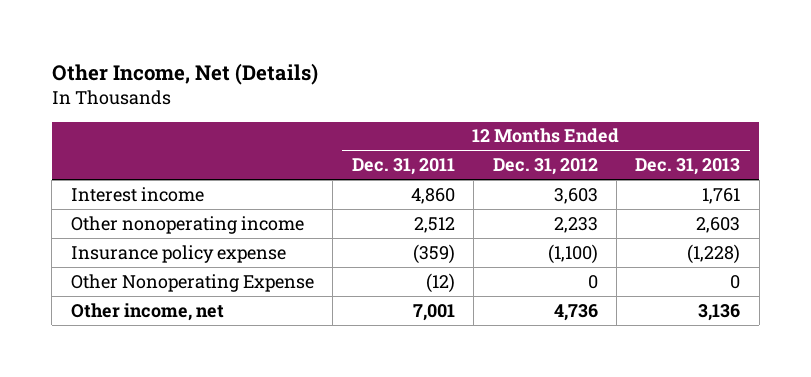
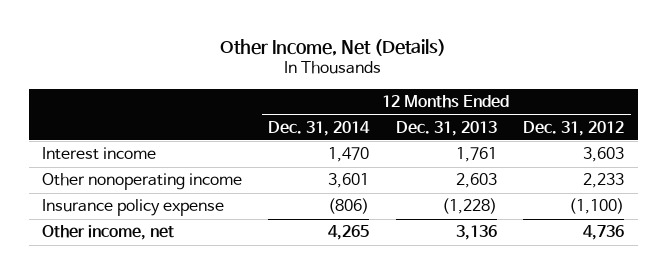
- | 12 Months Ended Dec. 31, 2011 | 12 Months Ended Dec. 31, 2012 | 12 Months Ended Dec. 31, 2013
+ | 12 Months Ended Dec. 31, 2014 | 12 Months Ended Dec. 31, 2013 | 12 Months Ended Dec. 31, 2012
- Other Nonoperating Expense | (12) | 0 | 0

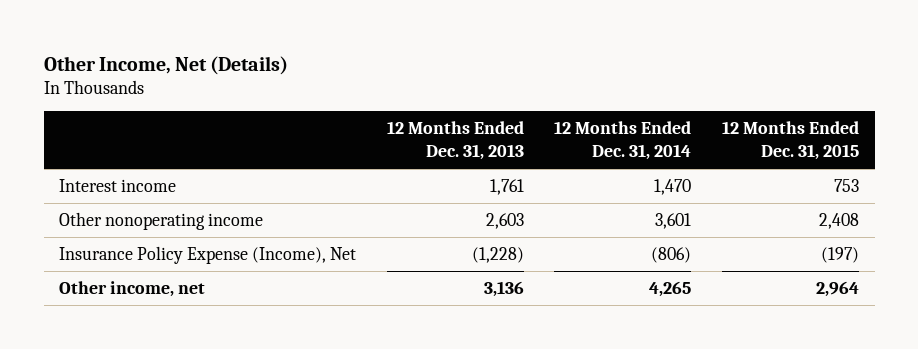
- | 12 Months Ended Dec. 31, 2014 | 12 Months Ended Dec. 31, 2013 | 12 Months Ended Dec. 31, 2012
+ | 12 Months Ended Dec. 31, 2013 | 12 Months Ended Dec. 31, 2014 | 12 Months Ended Dec. 31, 2015
- Insurance policy expense | (806) | (1,228) | (1,100)
+ Insurance Policy Expense (Income), Net | (1,228) | (806) | (197)

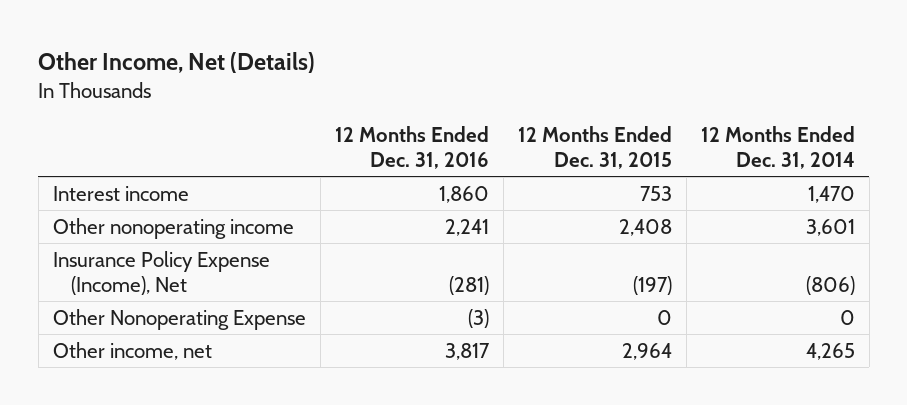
- | 12 Months Ended Dec. 31, 2013 | 12 Months Ended Dec. 31, 2014 | 12 Months Ended Dec. 31, 2015
+ | 12 Months Ended Dec. 31, 2016 | 12 Months Ended Dec. 31, 2015 | 12 Months Ended Dec. 31, 2014
+ Other Nonoperating Expense | (3) | 0 | 0

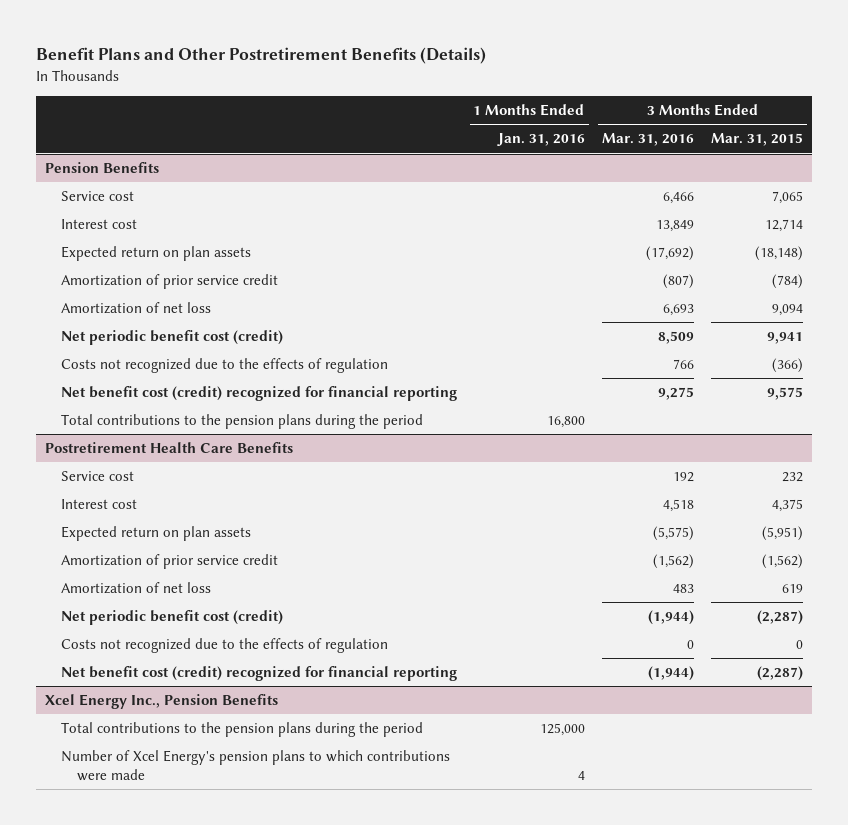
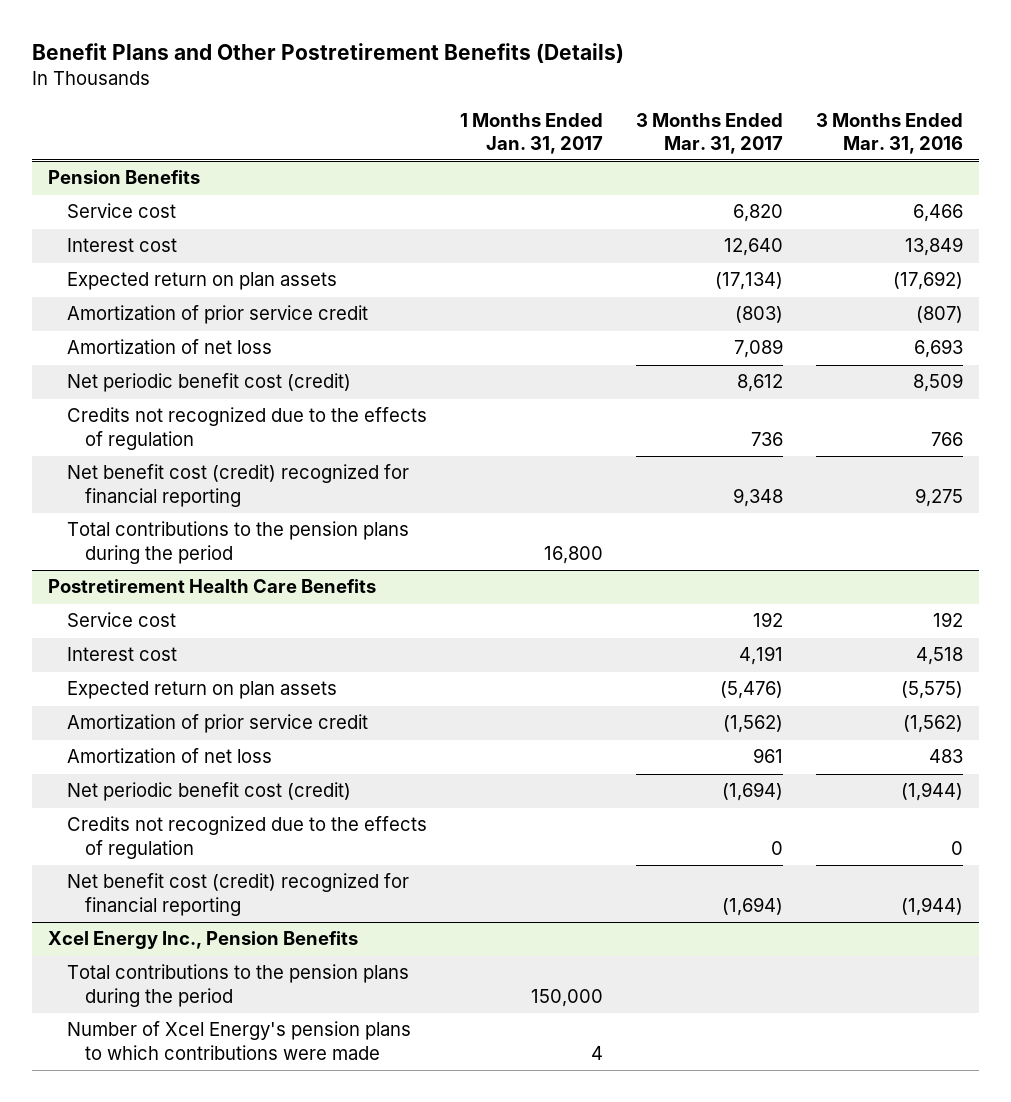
- | 1 Months Ended Jan. 31, 2016 | 3 Months Ended Mar. 31, 2016 | 3 Months Ended Mar. 31, 2015
+ | 1 Months Ended Jan. 31, 2017 | 3 Months Ended Mar. 31, 2017 | 3 Months Ended Mar. 31, 2016
@ Pension Benefits
- Costs not recognized due to the effects of regulation | | 766 | (366)
+ Credits not recognized due to the effects of regulation | | 736 | 766
@ Postretirement Health Care Benefits
- Costs not recognized due to the effects of regulation | | 0 | 0
+ Credits not recognized due to the effects of regulation | | 0 | 0

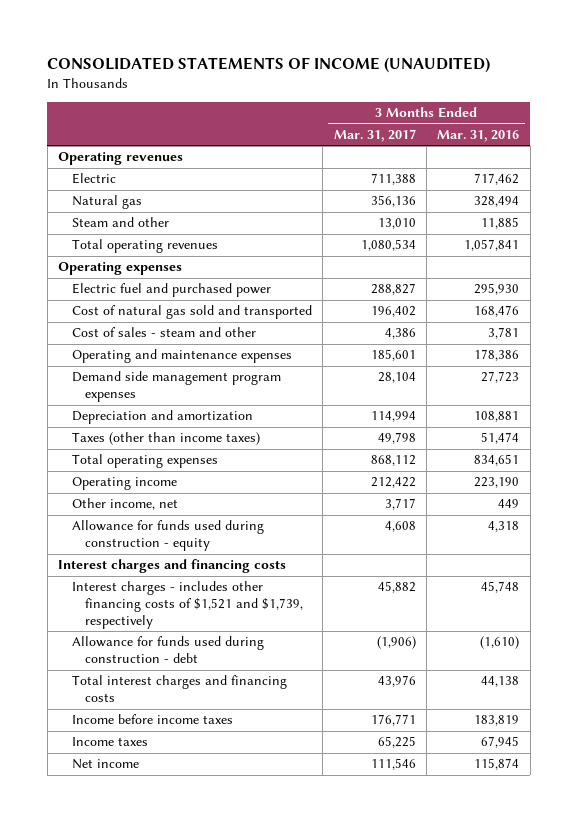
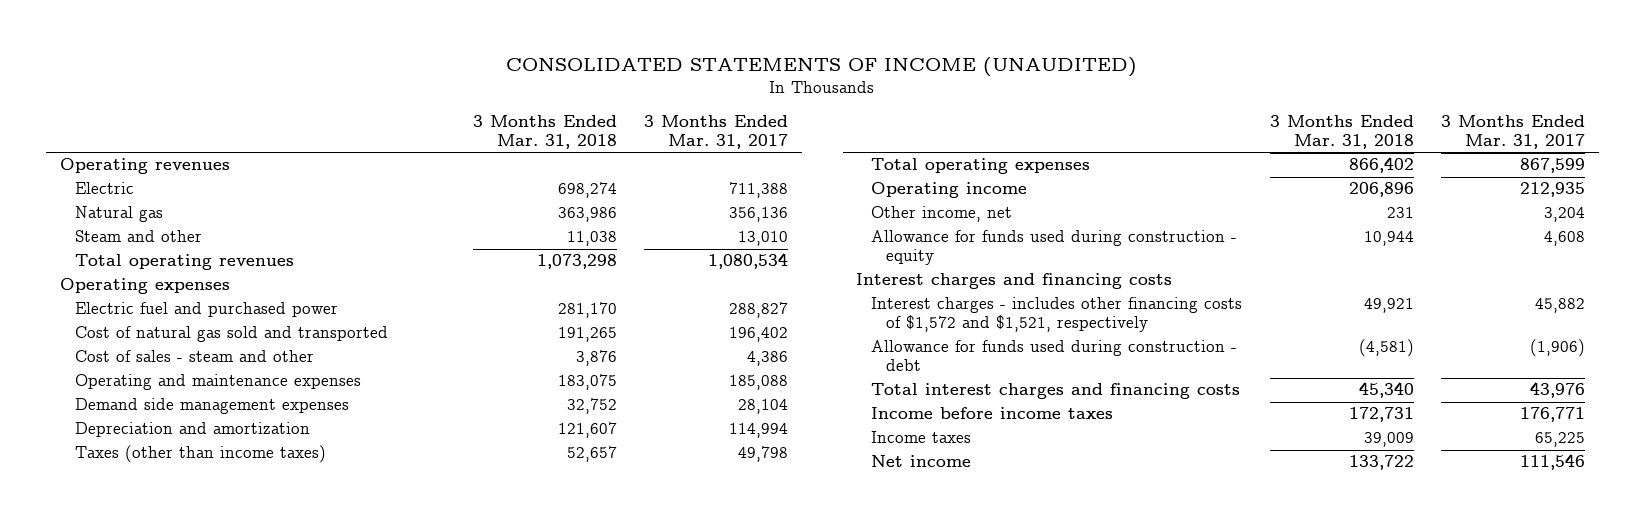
- | 3 Months Ended Mar. 31, 2017 | 3 Months Ended Mar. 31, 2016
+ | 3 Months Ended Mar. 31, 2018 | 3 Months Ended Mar. 31, 2017
- Operating and maintenance expenses | 185,601 | 178,386
- Demand side management program expenses | 28,104 | 27,723
+ Operating and maintenance expenses | 183,075 | 185,088
+ Demand side management expenses | 32,752 | 28,104
- Total operating expenses | 868,112 | 834,651
- Operating income | 212,422 | 223,190
- Other income, net | 3,717 | 449
+ Total operating expenses | 866,402 | 867,599
+ Operating income | 206,896 | 212,935
+ Other income, net | 231 | 3,204
- Interest charges - includes other financing costs of $1,521 and $1,739, respectively | 45,882 | 45,748
+ Interest charges - includes other financing costs of $1,572 and $1,521, respectively | 49,921 | 45,882

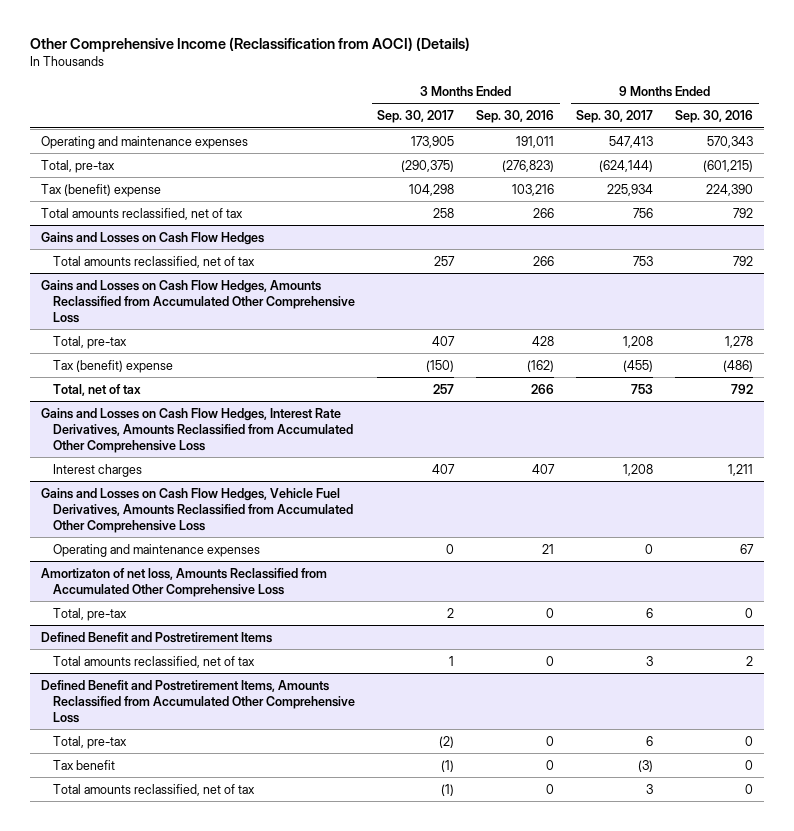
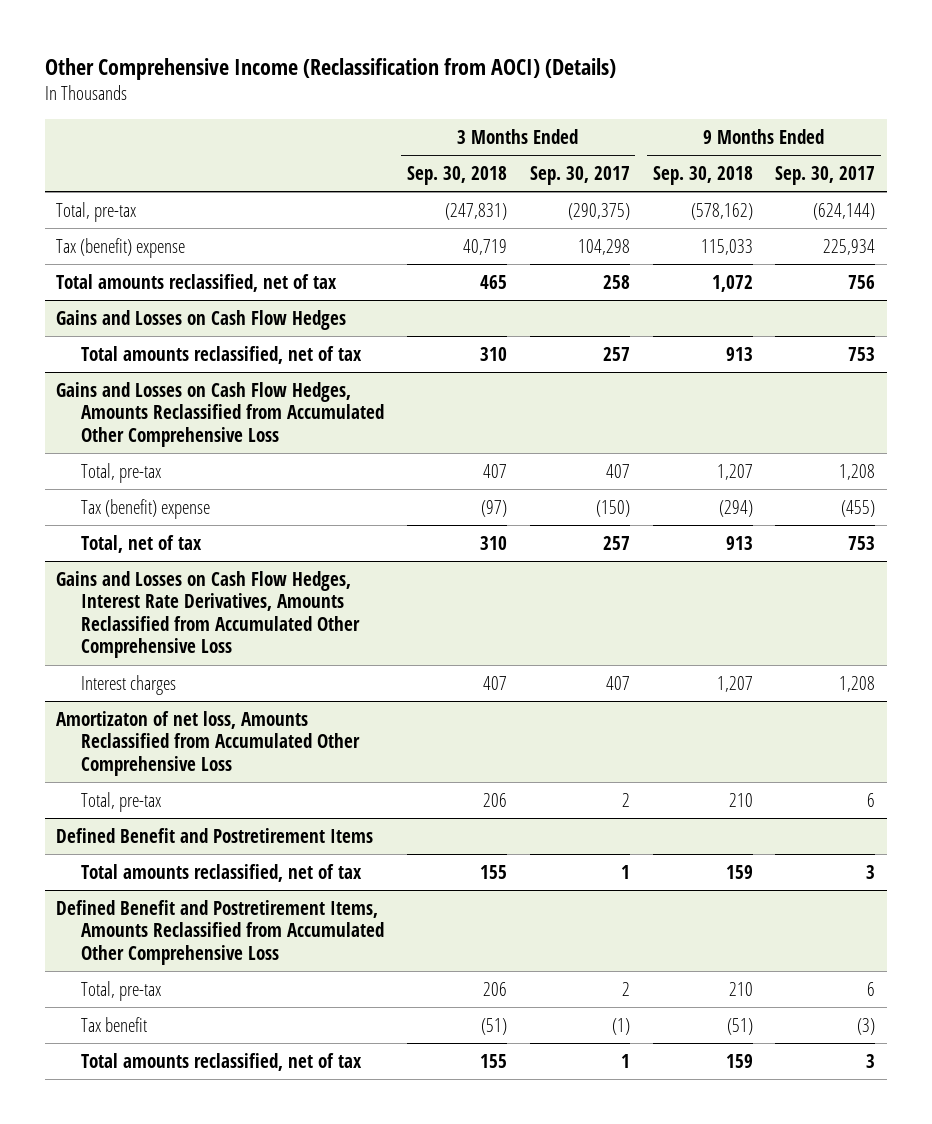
- | 3 Months Ended Sep. 30, 2017 | 3 Months Ended Sep. 30, 2016 | 9 Months Ended Sep. 30, 2017 | 9 Months Ended Sep. 30, 2016
+ | 3 Months Ended Sep. 30, 2018 | 3 Months Ended Sep. 30, 2017 | 9 Months Ended Sep. 30, 2018 | 9 Months Ended Sep. 30, 2017
- Operating and maintenance expenses | 173,905 | 191,011 | 547,413 | 570,343
- Gains and Losses on Cash Flow Hedges, Vehicle Fuel Derivatives, Amounts Reclassified from Accumulated Other Comprehensive Loss
- Operating and maintenance expenses | 0 | 21 | 0 | 67
@ Defined Benefit and Postretirement Items, Amounts Reclassified from Accumulated Other Comprehensive Loss
- Total, pre-tax | (2) | 0 | 6 | 0
+ Total, pre-tax | 206 | 2 | 210 | 6
- Total amounts reclassified, net of tax | (1) | 0 | 3 | 0
+ Total amounts reclassified, net of tax | 155 | 1 | 159 | 3

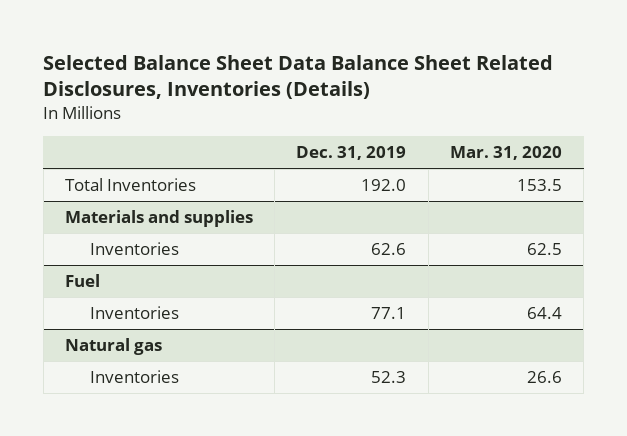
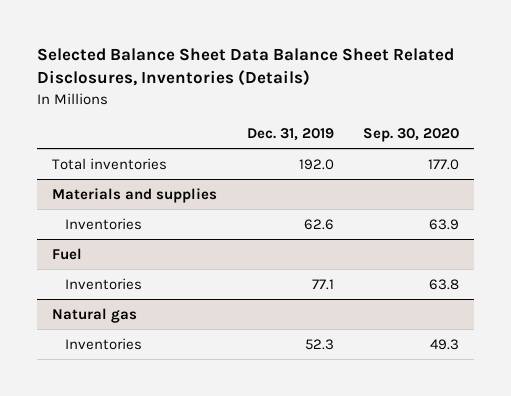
- | Dec. 31, 2019 | Mar. 31, 2020
+ | Dec. 31, 2019 | Sep. 30, 2020
- Total Inventories | 192.0 | 153.5
+ Total inventories | 192.0 | 177.0

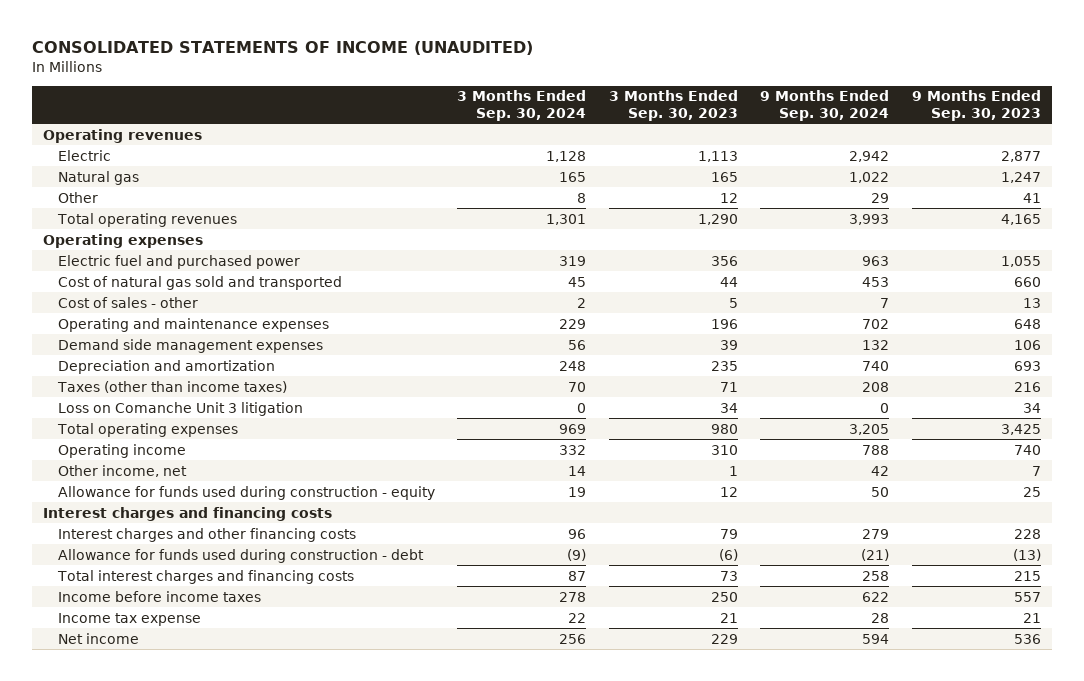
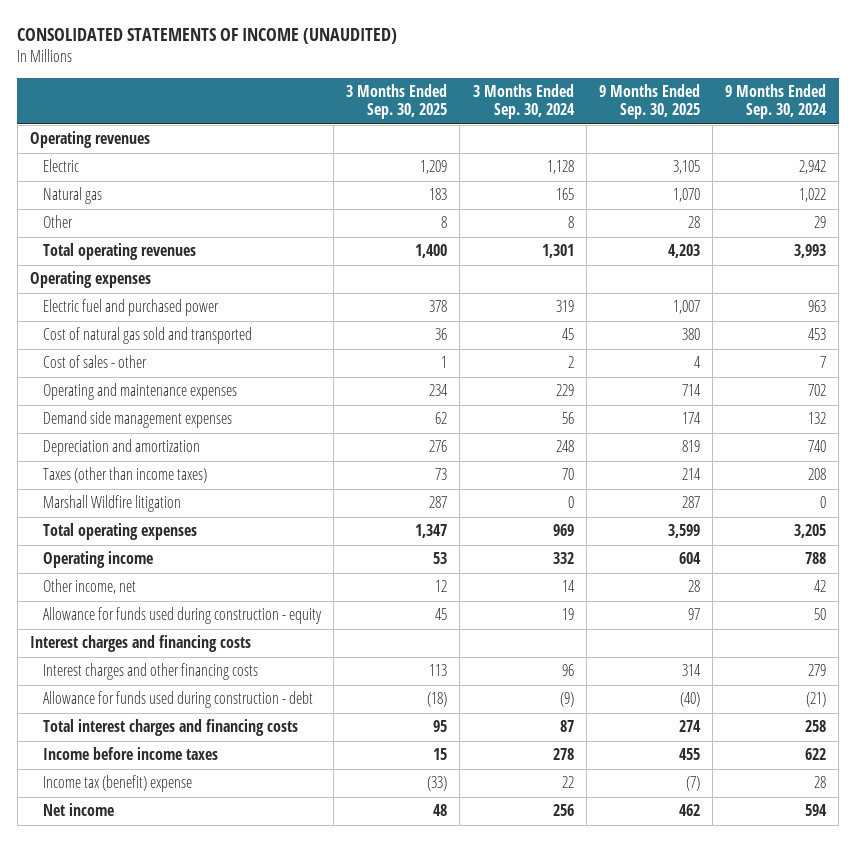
- | 3 Months Ended Sep. 30, 2024 | 3 Months Ended Sep. 30, 2023 | 9 Months Ended Sep. 30, 2024 | 9 Months Ended Sep. 30, 2023
+ | 3 Months Ended Sep. 30, 2025 | 3 Months Ended Sep. 30, 2024 | 9 Months Ended Sep. 30, 2025 | 9 Months Ended Sep. 30, 2024
- Loss on Comanche Unit 3 litigation | 0 | 34 | 0 | 34
+ Marshall Wildfire litigation | 287 | 0 | 287 | 0
- Income tax expense | 22 | 21 | 28 | 21
+ Income tax (benefit) expense | (33) | 22 | (7) | 28

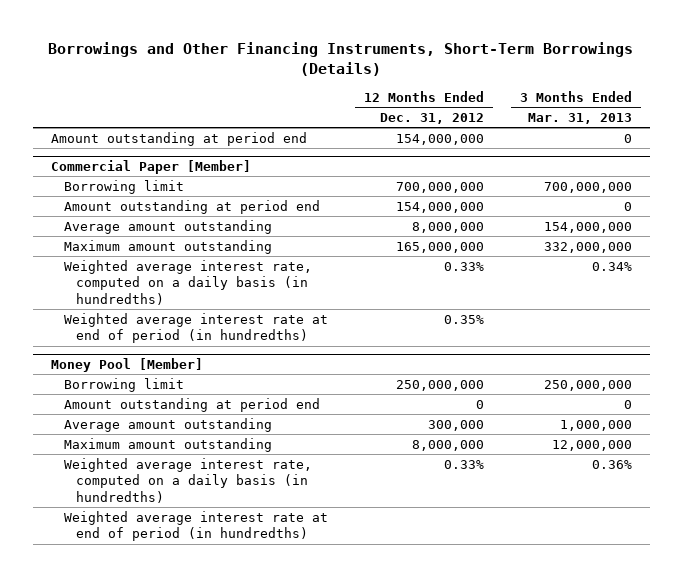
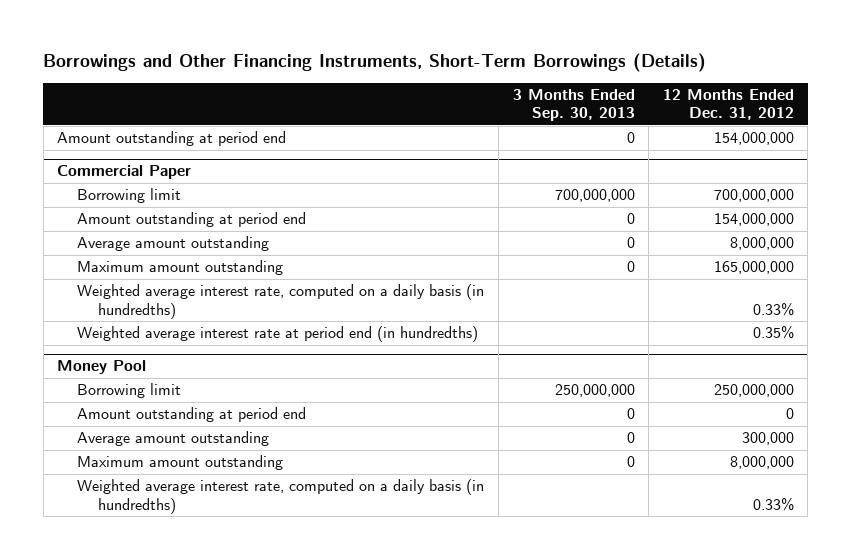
- | 12 Months Ended Dec. 31, 2012 | 3 Months Ended Mar. 31, 2013
+ | 3 Months Ended Sep. 30, 2013 | 12 Months Ended Dec. 31, 2012
- Commercial Paper [Member]
+ Commercial Paper
- Weighted average interest rate at end of period (in hundredths) | 0.35% |
- Money Pool [Member]
+ Weighted average interest rate at period end (in hundredths) | | 0.35%
+ Money Pool
- Weighted average interest rate at end of period (in hundredths)

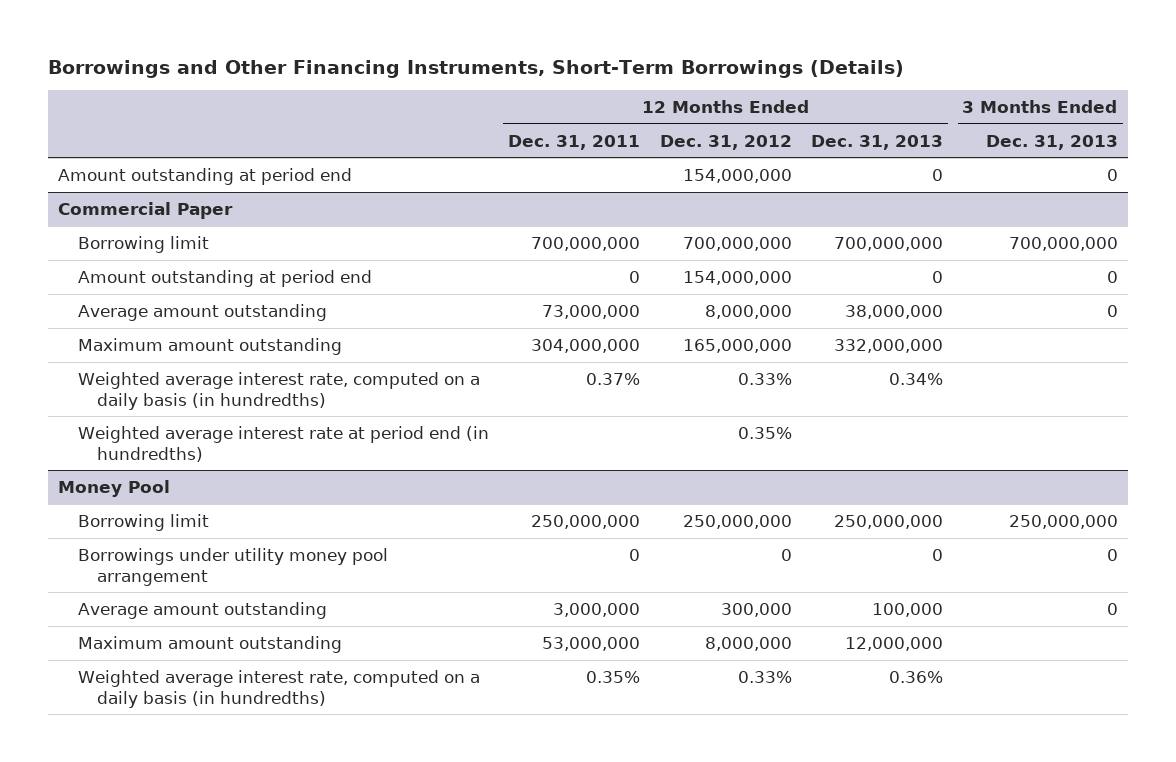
- | 3 Months Ended Sep. 30, 2013 | 12 Months Ended Dec. 31, 2012
+ | 12 Months Ended Dec. 31, 2011 | 12 Months Ended Dec. 31, 2012 | 12 Months Ended Dec. 31, 2013 | 3 Months Ended Dec. 31, 2013
@ Money Pool
- Amount outstanding at period end | 0 | 0
+ Borrowings under utility money pool arrangement | 0 | 0 | 0 | 0

